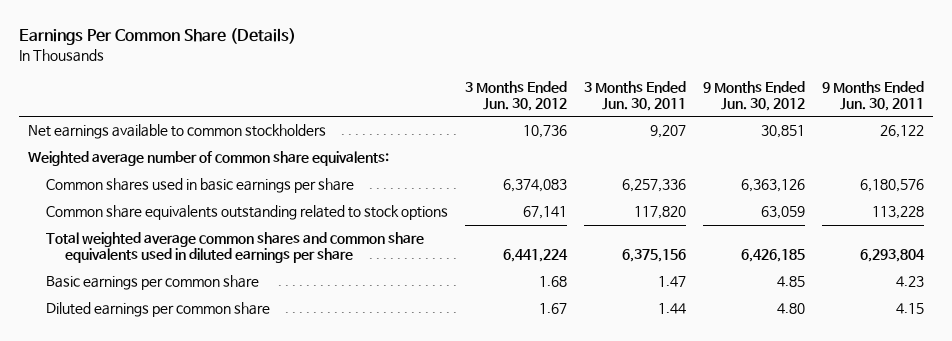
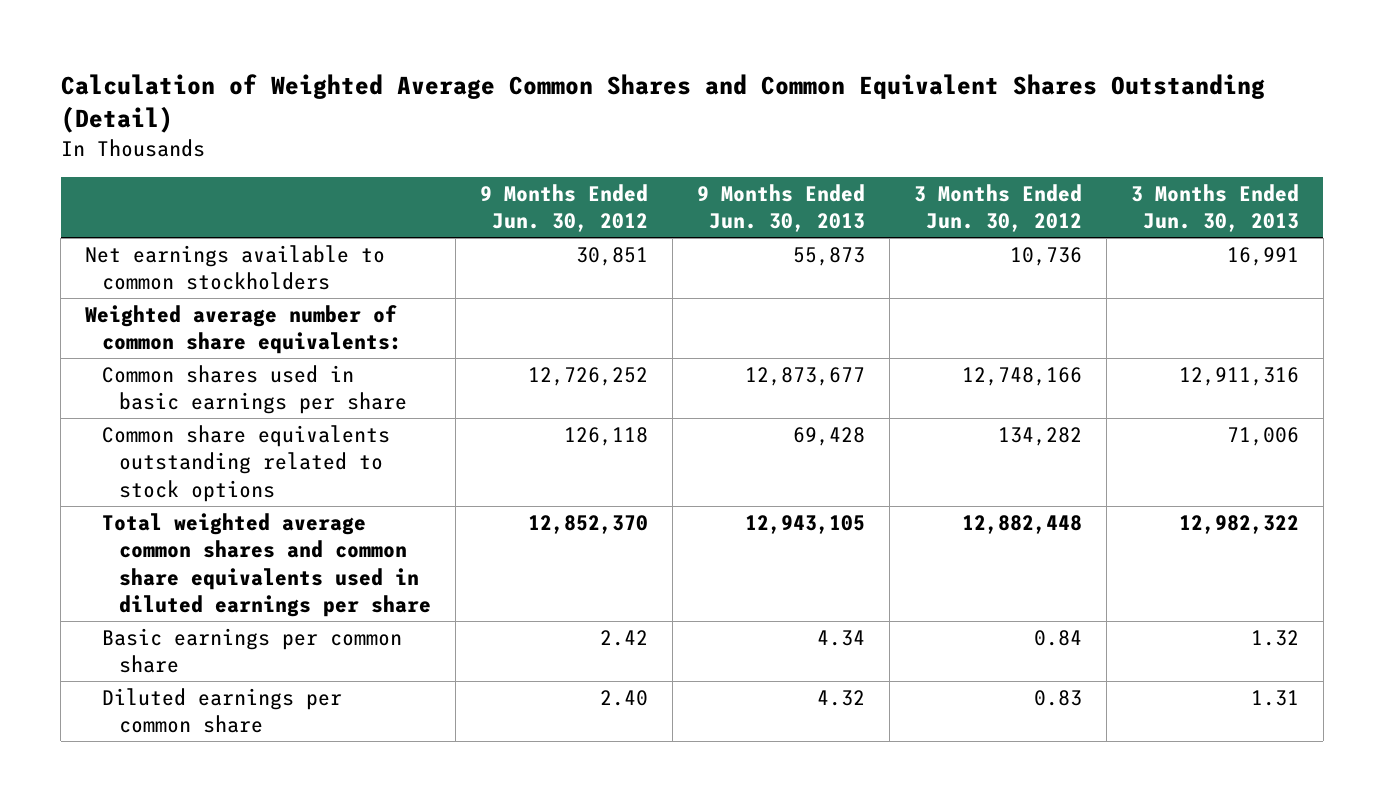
- Earnings Per Common Share (Details)
+ Calculation of Weighted Average Common Shares and Common Equivalent Shares Outstanding (Detail)
- | 3 Months Ended Jun. 30, 2012 | 3 Months Ended Jun. 30, 2011 | 9 Months Ended Jun. 30, 2012 | 9 Months Ended Jun. 30, 2011
+ | 9 Months Ended Jun. 30, 2012 | 9 Months Ended Jun. 30, 2013 | 3 Months Ended Jun. 30, 2012 | 3 Months Ended Jun. 30, 2013
- Common shares used in basic earnings per share | 6,374,083 | 6,257,336 | 6,363,126 | 6,180,576
- Common share equivalents outstanding related to stock options | 67,141 | 117,820 | 63,059 | 113,228
- Total weighted average common shares and common share equivalents used in diluted earnings per share | 6,441,224 | 6,375,156 | 6,426,185 | 6,293,804
- Basic earnings per common share | 1.68 | 1.47 | 4.85 | 4.23
- Diluted earnings per common share | 1.67 | 1.44 | 4.80 | 4.15
+ Common shares used in basic earnings per share | 12,726,252 | 12,873,677 | 12,748,166 | 12,911,316
+ Common share equivalents outstanding related to stock options | 126,118 | 69,428 | 134,282 | 71,006
+ Total weighted average common shares and common share equivalents used in diluted earnings per share | 12,852,370 | 12,943,105 | 12,882,448 | 12,982,322
+ Basic earnings per common share | 2.42 | 4.34 | 0.84 | 1.32
+ Diluted earnings per common share | 2.40 | 4.32 | 0.83 | 1.31

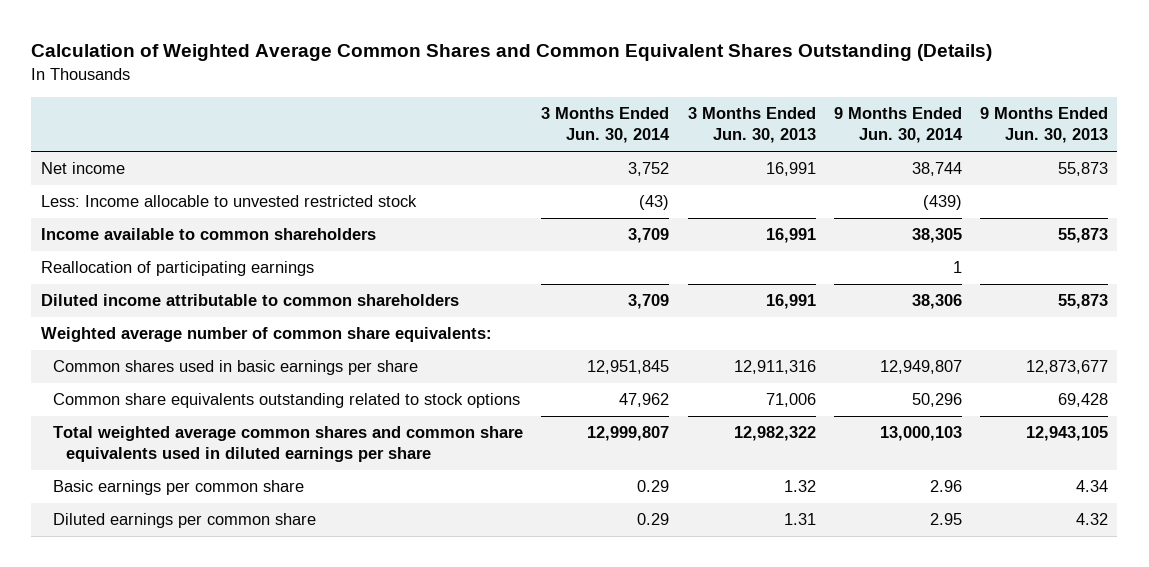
- Calculation of Weighted Average Common Shares and Common Equivalent Shares Outstanding (Detail)
+ Calculation of Weighted Average Common Shares and Common Equivalent Shares Outstanding (Details)
- | 9 Months Ended Jun. 30, 2012 | 9 Months Ended Jun. 30, 2013 | 3 Months Ended Jun. 30, 2012 | 3 Months Ended Jun. 30, 2013
+ | 3 Months Ended Jun. 30, 2014 | 3 Months Ended Jun. 30, 2013 | 9 Months Ended Jun. 30, 2014 | 9 Months Ended Jun. 30, 2013
- Net earnings available to common stockholders | 30,851 | 55,873 | 10,736 | 16,991
+ Net income | 3,752 | 16,991 | 38,744 | 55,873
+ Less: Income allocable to unvested restricted stock | (43) | | (439) |
+ Income available to common shareholders | 3,709 | 16,991 | 38,305 | 55,873
+ Reallocation of participating earnings | | | 1 |
+ Diluted income attributable to common shareholders | 3,709 | 16,991 | 38,306 | 55,873

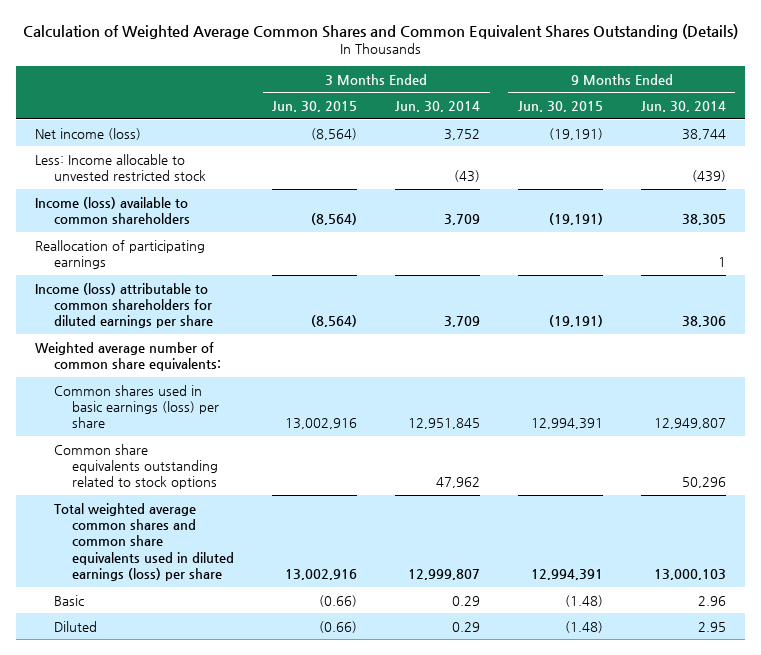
- | 3 Months Ended Jun. 30, 2014 | 3 Months Ended Jun. 30, 2013 | 9 Months Ended Jun. 30, 2014 | 9 Months Ended Jun. 30, 2013
+ | 3 Months Ended Jun. 30, 2015 | 3 Months Ended Jun. 30, 2014 | 9 Months Ended Jun. 30, 2015 | 9 Months Ended Jun. 30, 2014
- Net income | 3,752 | 16,991 | 38,744 | 55,873
+ Net income (loss) | (8,564) | 3,752 | (19,191) | 38,744
- Income available to common shareholders | 3,709 | 16,991 | 38,305 | 55,873
+ Income (loss) available to common shareholders | (8,564) | 3,709 | (19,191) | 38,305
- Diluted income attributable to common shareholders | 3,709 | 16,991 | 38,306 | 55,873
+ Income (loss) attributable to common shareholders for diluted earnings per share | (8,564) | 3,709 | (19,191) | 38,306
- Common shares used in basic earnings per share | 12,951,845 | 12,911,316 | 12,949,807 | 12,873,677
+ Common shares used in basic earnings (loss) per share | 13,002,916 | 12,951,845 | 12,994,391 | 12,949,807
- Total weighted average common shares and common share equivalents used in diluted earnings per share | 12,999,807 | 12,982,322 | 13,000,103 | 12,943,105
- Basic earnings per common share | 0.29 | 1.32 | 2.96 | 4.34
- Diluted earnings per common share | 0.29 | 1.31 | 2.95 | 4.32
+ Total weighted average common shares and common share equivalents used in diluted earnings (loss) per share | 13,002,916 | 12,999,807 | 12,994,391 | 13,000,103
+ Basic | (0.66) | 0.29 | (1.48) | 2.96
+ Diluted | (0.66) | 0.29 | (1.48) | 2.95

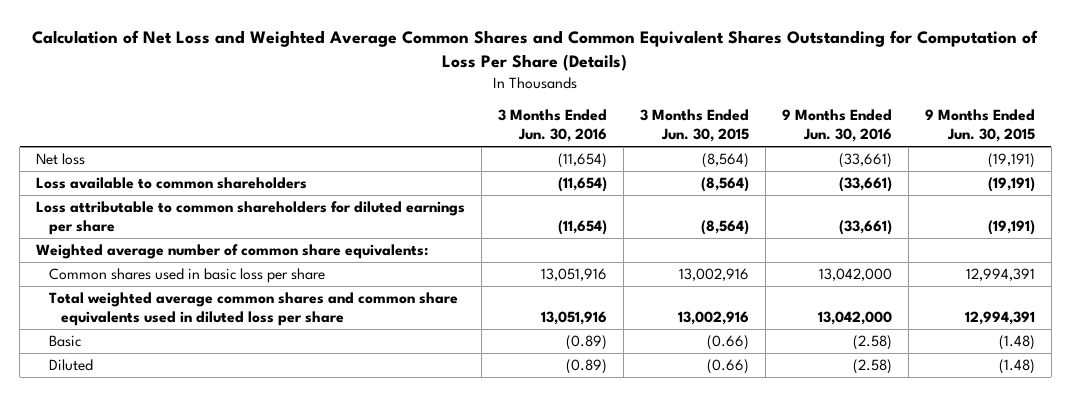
- Calculation of Weighted Average Common Shares and Common Equivalent Shares Outstanding (Details)
+ Calculation of Net Loss and Weighted Average Common Shares and Common Equivalent Shares Outstanding for Computation of Loss Per Share (Details)
- | 3 Months Ended Jun. 30, 2015 | 3 Months Ended Jun. 30, 2014 | 9 Months Ended Jun. 30, 2015 | 9 Months Ended Jun. 30, 2014
+ | 3 Months Ended Jun. 30, 2016 | 3 Months Ended Jun. 30, 2015 | 9 Months Ended Jun. 30, 2016 | 9 Months Ended Jun. 30, 2015
- Net income (loss) | (8,564) | 3,752 | (19,191) | 38,744
- Less: Income allocable to unvested restricted stock | | (43) | | (439)
- Income (loss) available to common shareholders | (8,564) | 3,709 | (19,191) | 38,305
- Reallocation of participating earnings | | | | 1
- Income (loss) attributable to common shareholders for diluted earnings per share | (8,564) | 3,709 | (19,191) | 38,306
+ Net loss | (11,654) | (8,564) | (33,661) | (19,191)
+ Loss available to common shareholders | (11,654) | (8,564) | (33,661) | (19,191)
+ Loss attributable to common shareholders for diluted earnings per share | (11,654) | (8,564) | (33,661) | (19,191)
- Common shares used in basic earnings (loss) per share | 13,002,916 | 12,951,845 | 12,994,391 | 12,949,807
- Common share equivalents outstanding related to stock options | | 47,962 | | 50,296
- Total weighted average common shares and common share equivalents used in diluted earnings (loss) per share | 13,002,916 | 12,999,807 | 12,994,391 | 13,000,103
+ Common shares used in basic loss per share | 13,051,916 | 13,002,916 | 13,042,000 | 12,994,391
+ Total weighted average common shares and common share equivalents used in diluted loss per share | 13,051,916 | 13,002,916 | 13,042,000 | 12,994,391

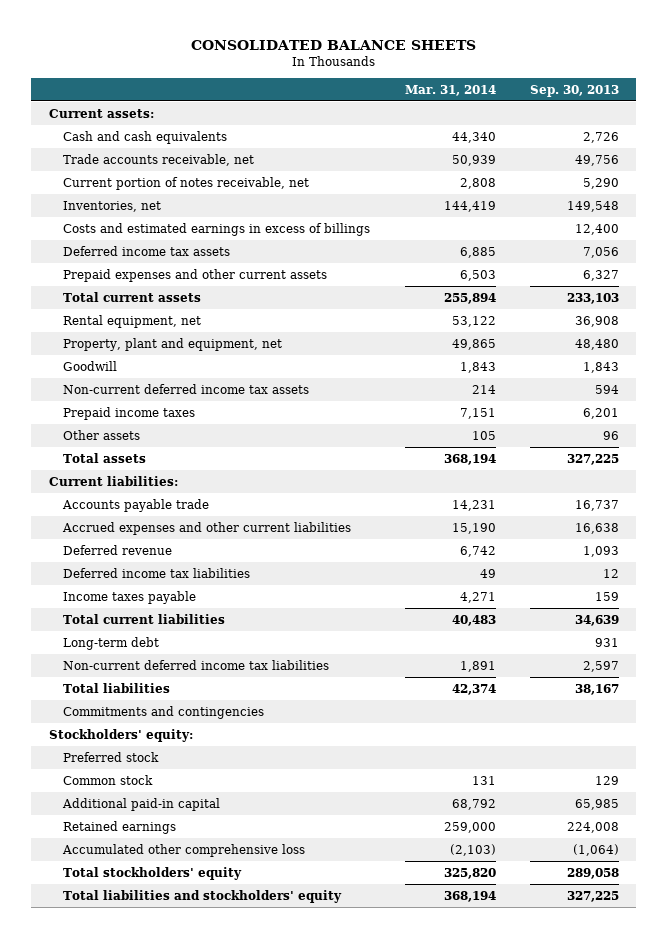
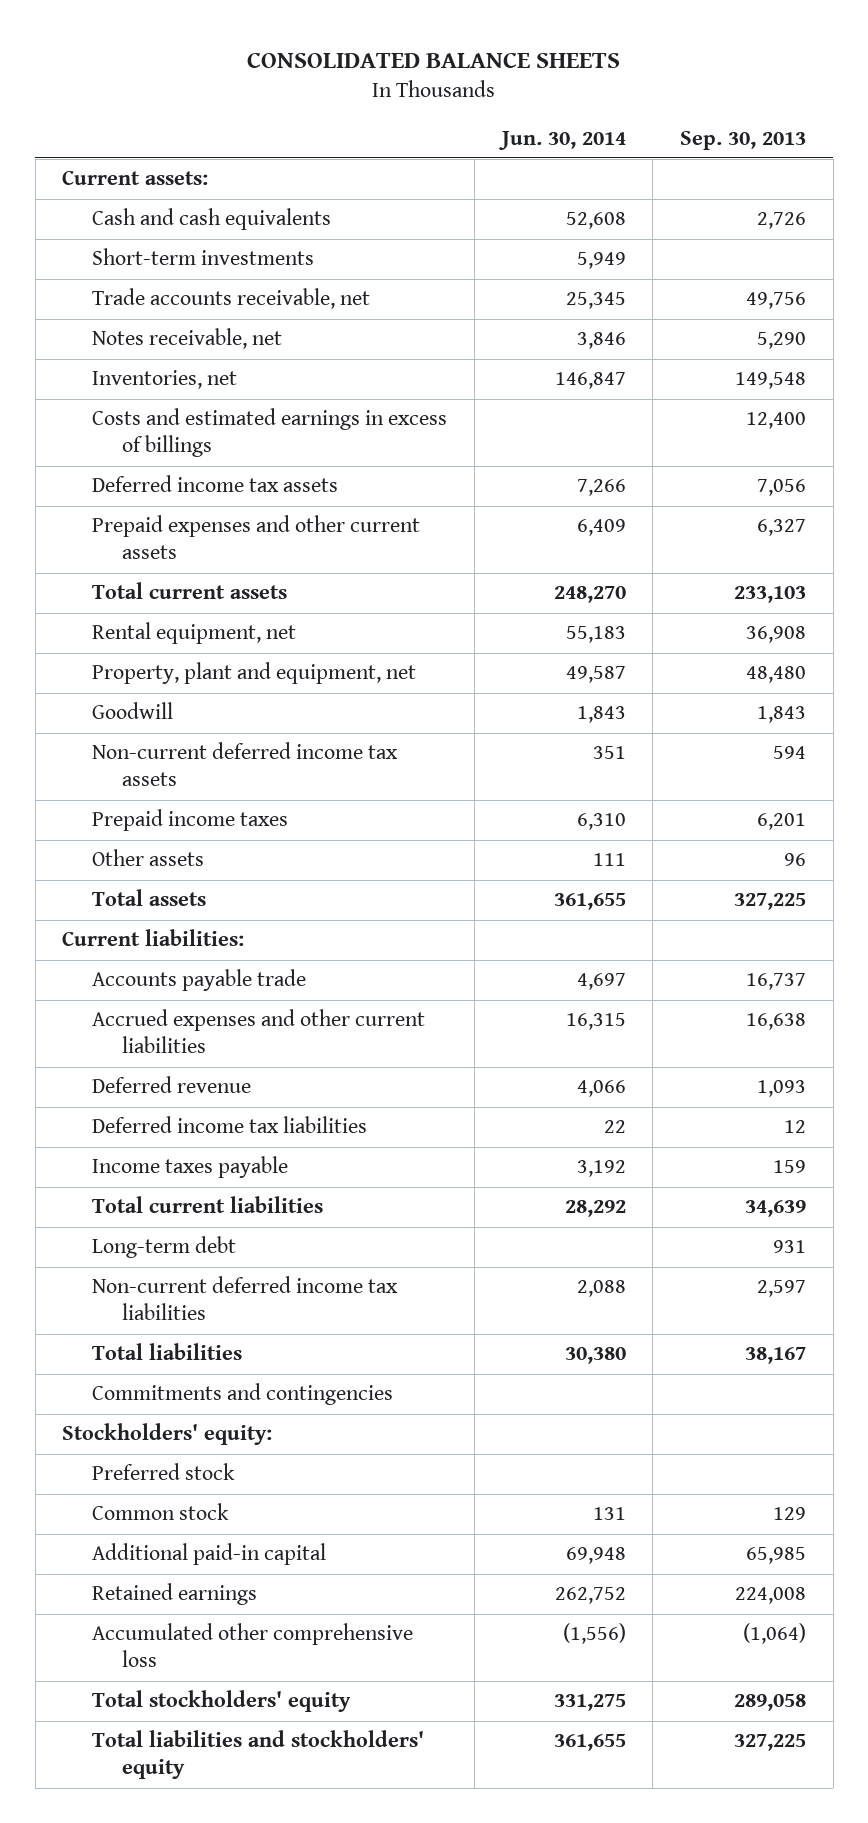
- | Mar. 31, 2014 | Sep. 30, 2013
+ | Jun. 30, 2014 | Sep. 30, 2013
+ Short-term investments | 5,949 |
- Current portion of notes receivable, net | 2,808 | 5,290
+ Notes receivable, net | 3,846 | 5,290

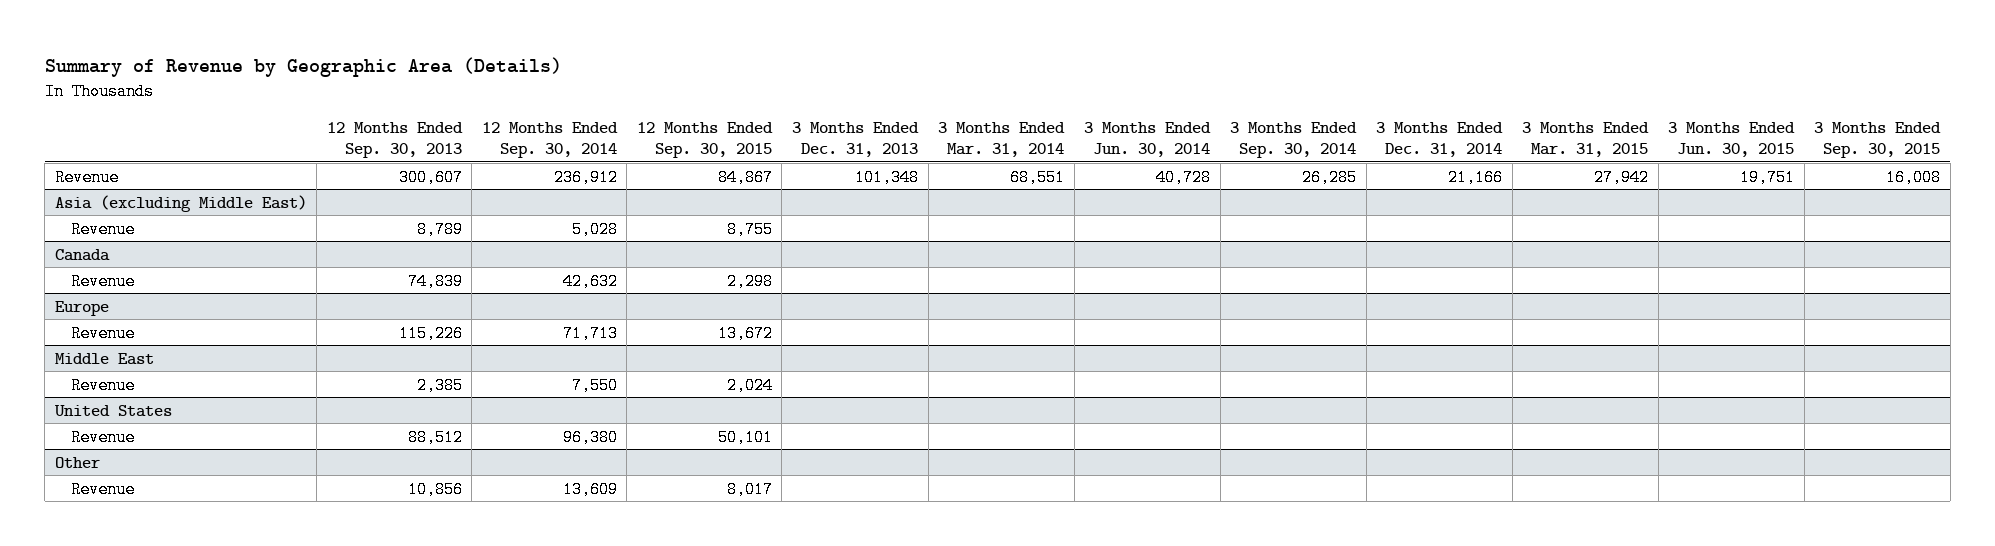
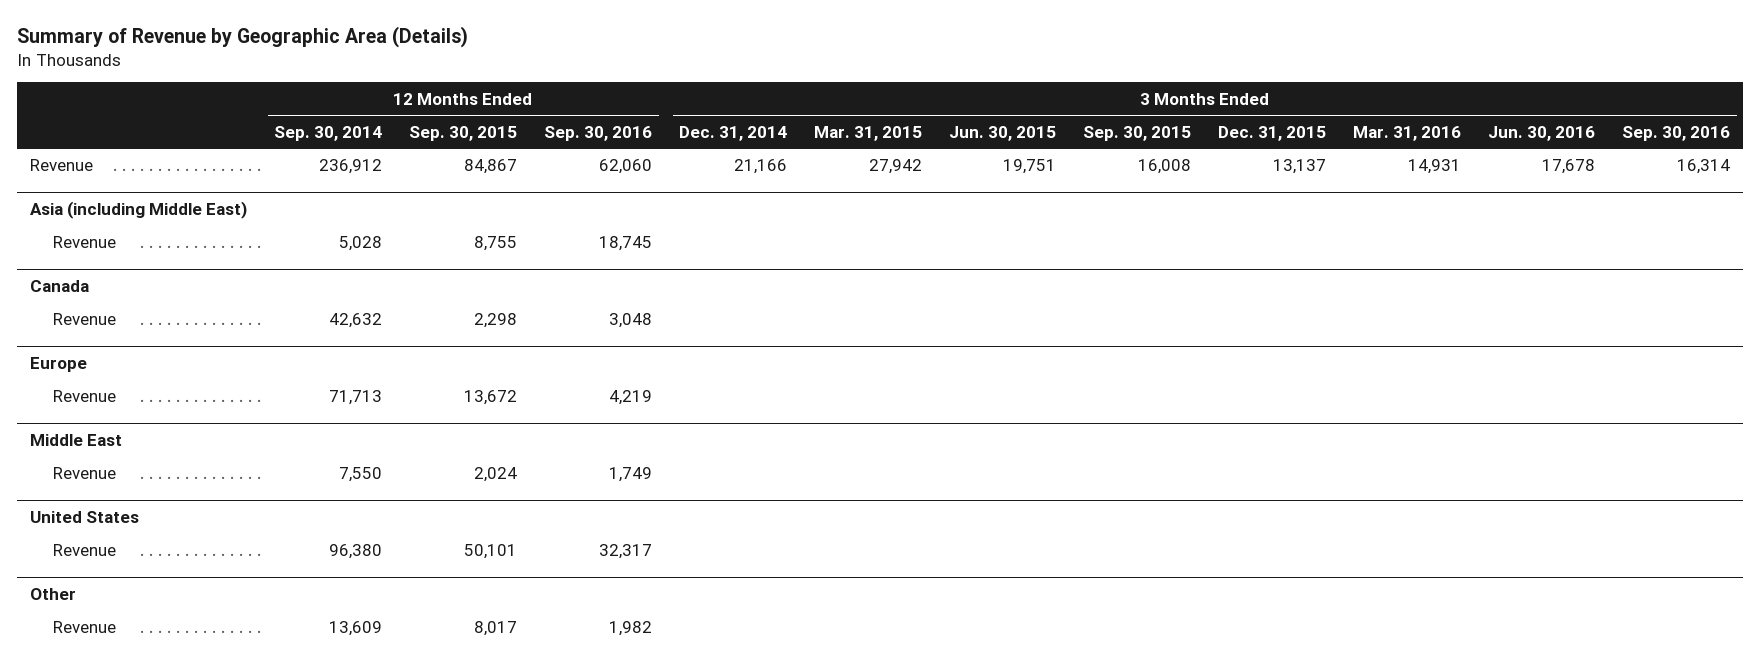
- | 12 Months Ended Sep. 30, 2013 | 12 Months Ended Sep. 30, 2014 | 12 Months Ended Sep. 30, 2015 | 3 Months Ended Dec. 31, 2013 | 3 Months Ended Mar. 31, 2014 | 3 Months Ended Jun. 30, 2014 | 3 Months Ended Sep. 30, 2014 | 3 Months Ended Dec. 31, 2014 | 3 Months Ended Mar. 31, 2015 | 3 Months Ended Jun. 30, 2015 | 3 Months Ended Sep. 30, 2015
+ | 12 Months Ended Sep. 30, 2014 | 12 Months Ended Sep. 30, 2015 | 12 Months Ended Sep. 30, 2016 | 3 Months Ended Dec. 31, 2014 | 3 Months Ended Mar. 31, 2015 | 3 Months Ended Jun. 30, 2015 | 3 Months Ended Sep. 30, 2015 | 3 Months Ended Dec. 31, 2015 | 3 Months Ended Mar. 31, 2016 | 3 Months Ended Jun. 30, 2016 | 3 Months Ended Sep. 30, 2016
- Asia (excluding Middle East)
+ Asia (including Middle East)

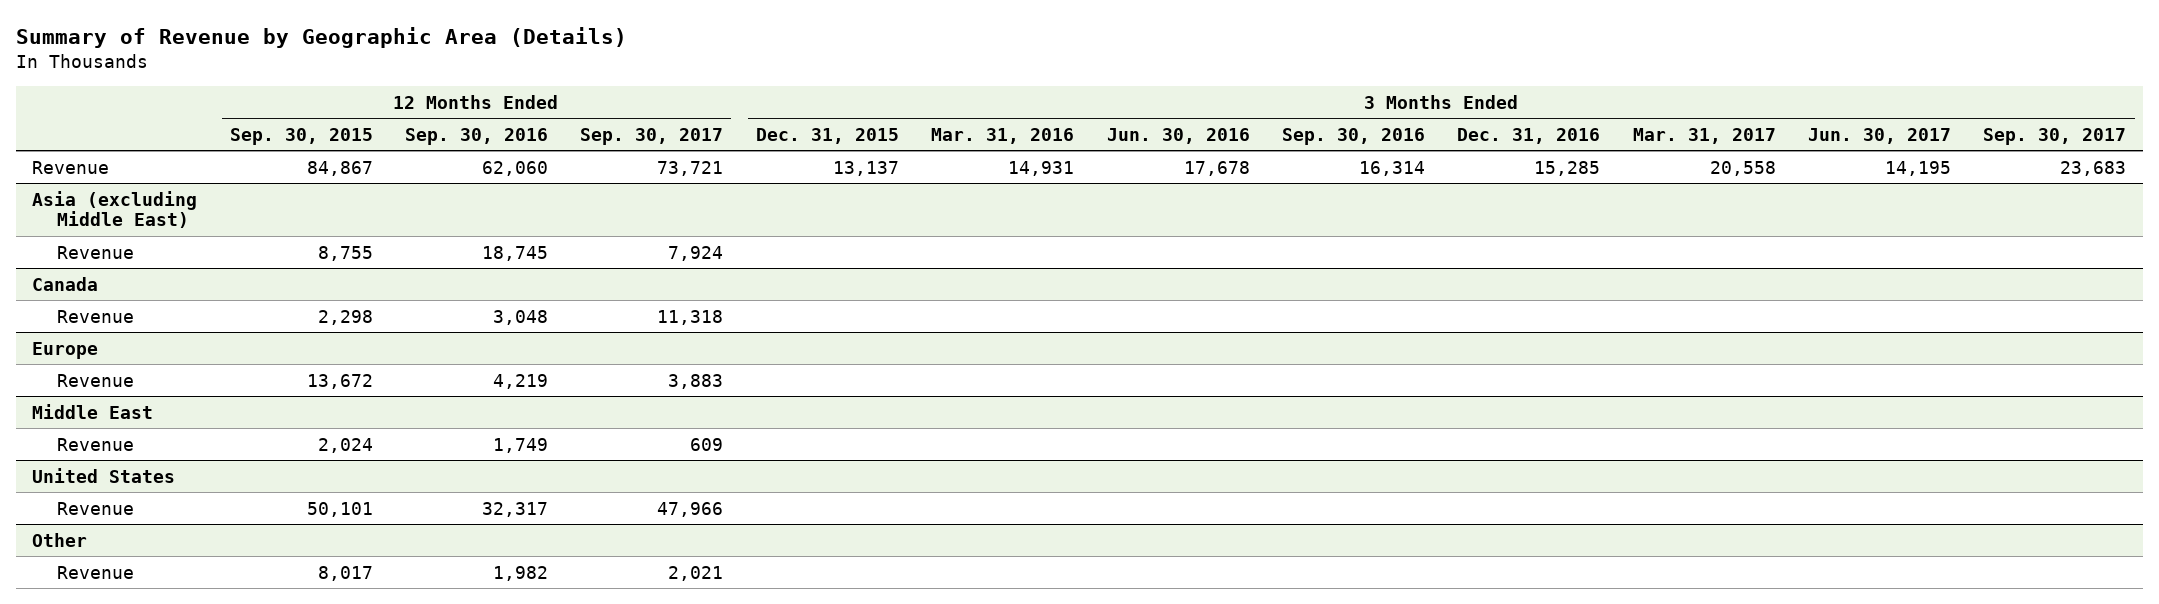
- | 12 Months Ended Sep. 30, 2014 | 12 Months Ended Sep. 30, 2015 | 12 Months Ended Sep. 30, 2016 | 3 Months Ended Dec. 31, 2014 | 3 Months Ended Mar. 31, 2015 | 3 Months Ended Jun. 30, 2015 | 3 Months Ended Sep. 30, 2015 | 3 Months Ended Dec. 31, 2015 | 3 Months Ended Mar. 31, 2016 | 3 Months Ended Jun. 30, 2016 | 3 Months Ended Sep. 30, 2016
+ | 12 Months Ended Sep. 30, 2015 | 12 Months Ended Sep. 30, 2016 | 12 Months Ended Sep. 30, 2017 | 3 Months Ended Dec. 31, 2015 | 3 Months Ended Mar. 31, 2016 | 3 Months Ended Jun. 30, 2016 | 3 Months Ended Sep. 30, 2016 | 3 Months Ended Dec. 31, 2016 | 3 Months Ended Mar. 31, 2017 | 3 Months Ended Jun. 30, 2017 | 3 Months Ended Sep. 30, 2017
- Asia (including Middle East)
+ Asia (excluding Middle East)

